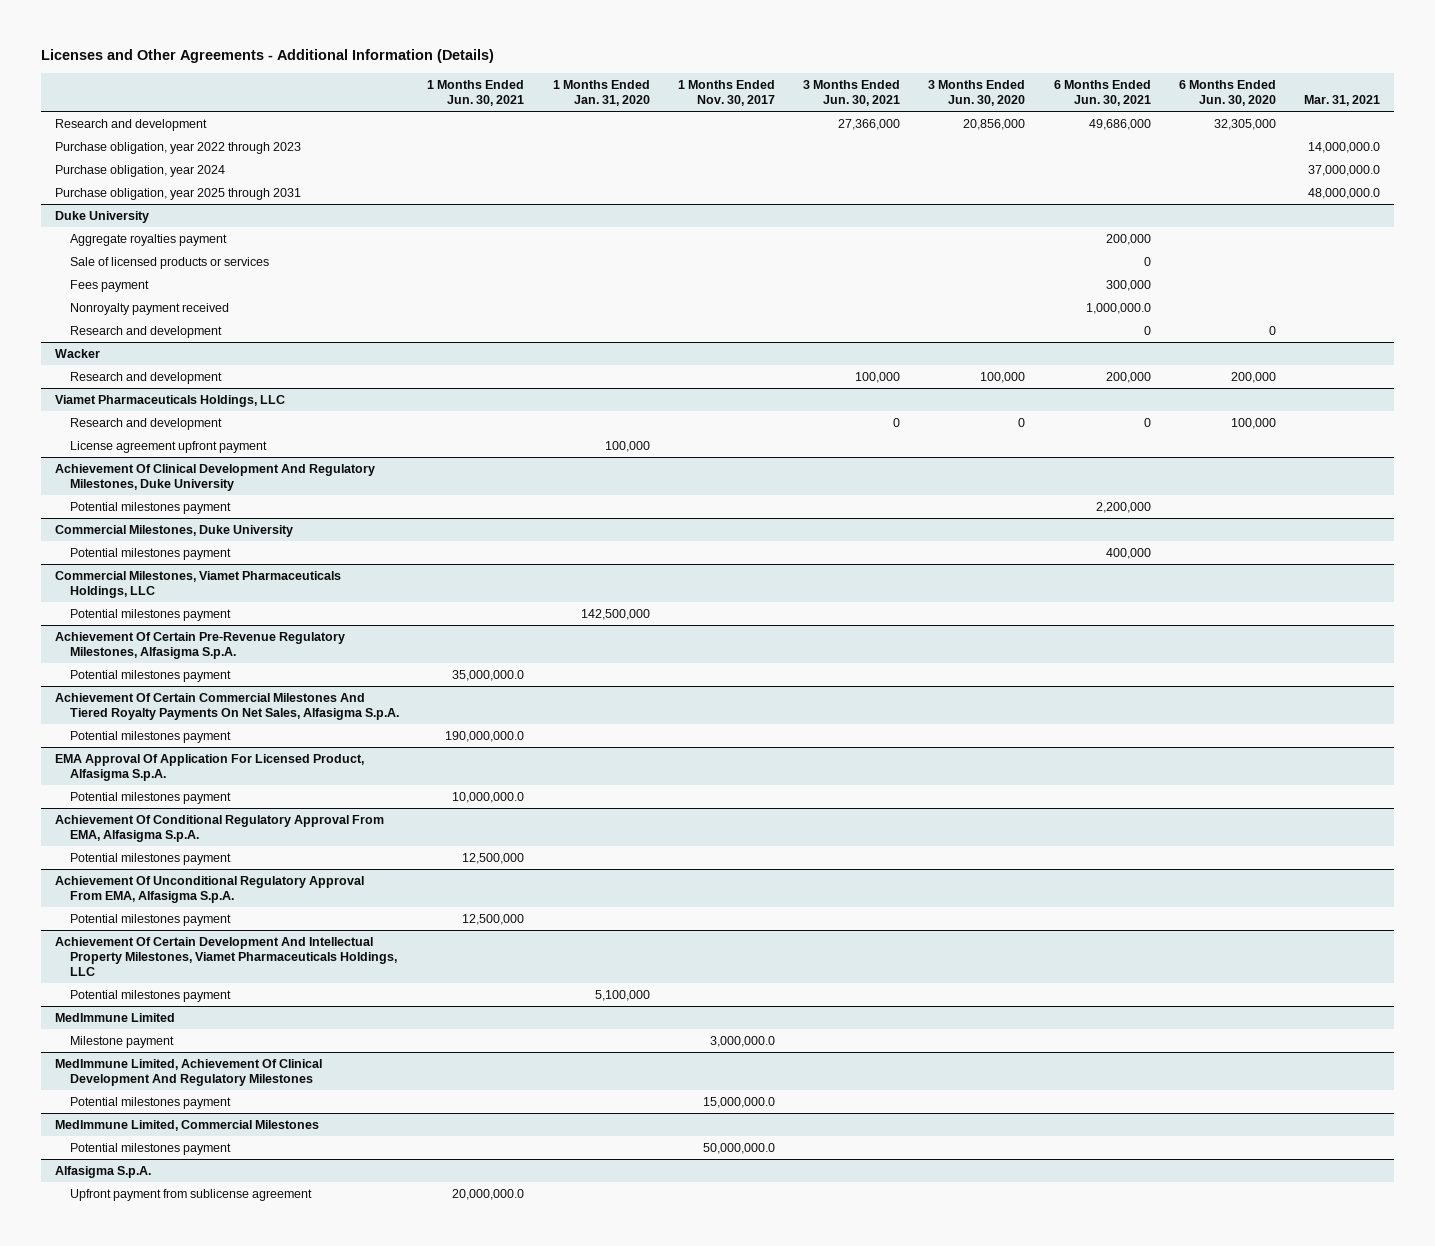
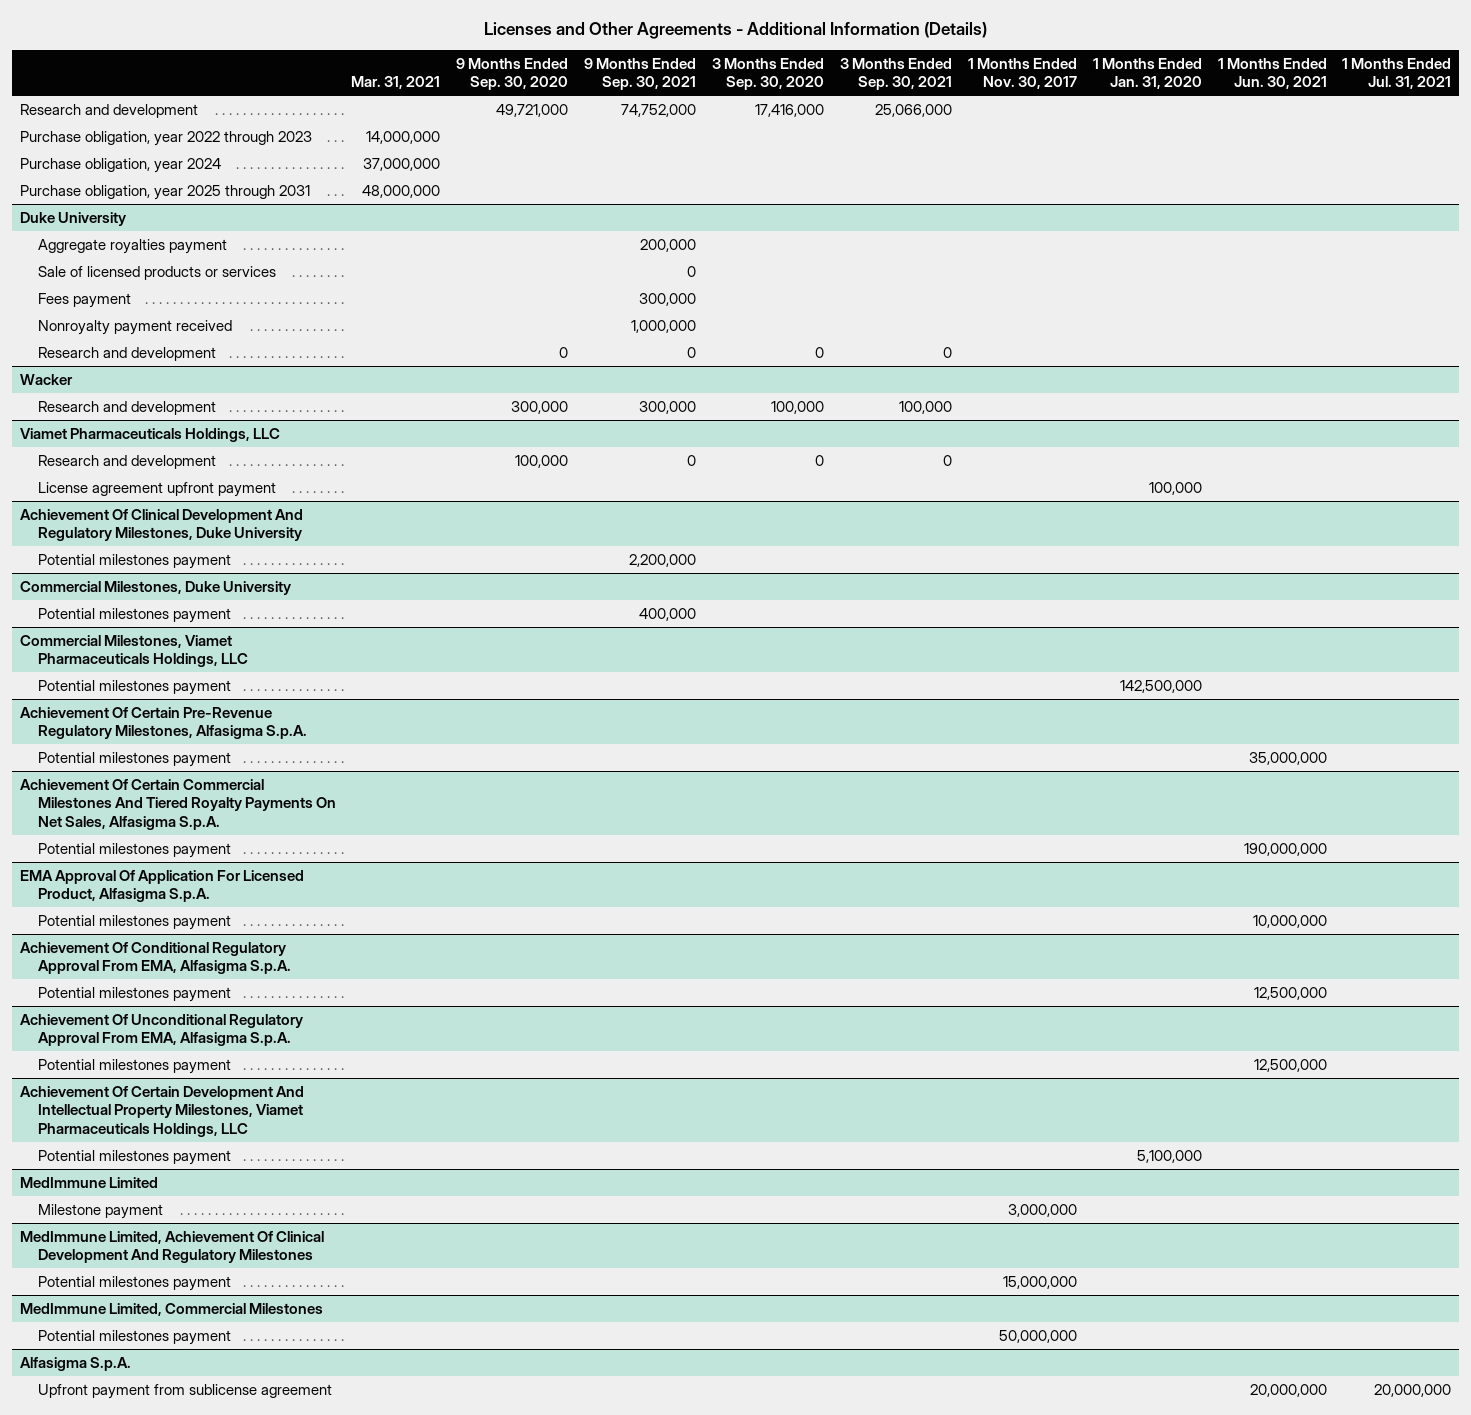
- | 1 Months Ended Jun. 30, 2021 | 1 Months Ended Jan. 31, 2020 | 1 Months Ended Nov. 30, 2017 | 3 Months Ended Jun. 30, 2021 | 3 Months Ended Jun. 30, 2020 | 6 Months Ended Jun. 30, 2021 | 6 Months Ended Jun. 30, 2020 | Mar. 31, 2021
+ | Mar. 31, 2021 | 9 Months Ended Sep. 30, 2020 | 9 Months Ended Sep. 30, 2021 | 3 Months Ended Sep. 30, 2020 | 3 Months Ended Sep. 30, 2021 | 1 Months Ended Nov. 30, 2017 | 1 Months Ended Jan. 31, 2020 | 1 Months Ended Jun. 30, 2021 | 1 Months Ended Jul. 31, 2021
- Purchase obligation, year 2022 through 2023 | | | | | | | | 14,000,000.0
- Purchase obligation, year 2024 | | | | | | | | 37,000,000.0
- Purchase obligation, year 2025 through 2031 | | | | | | | | 48,000,000.0
+ Purchase obligation, year 2022 through 2023 | 14,000,000 | | | | | | | |
+ Purchase obligation, year 2024 | 37,000,000 | | | | | | | |
+ Purchase obligation, year 2025 through 2031 | 48,000,000 | | | | | | | |
@ Achievement Of Certain Pre-Revenue Regulatory Milestones, Alfasigma S.p.A.
- Potential milestones payment | 35,000,000.0 | | | | | | |
+ Potential milestones payment | | | | | | | | 35,000,000 |
@ Achievement Of Certain Commercial Milestones And Tiered Royalty Payments On Net Sales, Alfasigma S.p.A.
- Potential milestones payment | 190,000,000.0 | | | | | | |
+ Potential milestones payment | | | | | | | | 190,000,000 |
@ EMA Approval Of Application For Licensed Product, Alfasigma S.p.A.
- Potential milestones payment | 10,000,000.0 | | | | | | |
+ Potential milestones payment | | | | | | | | 10,000,000 |
@ MedImmune Limited
- Milestone payment | | | 3,000,000.0 | | | | |
+ Milestone payment | | | | | | 3,000,000 | | |
@ MedImmune Limited, Achievement Of Clinical Development And Regulatory Milestones
- Potential milestones payment | | | 15,000,000.0 | | | | |
+ Potential milestones payment | | | | | | 15,000,000 | | |
@ MedImmune Limited, Commercial Milestones
- Potential milestones payment | | | 50,000,000.0 | | | | |
+ Potential milestones payment | | | | | | 50,000,000 | | |
@ Alfasigma S.p.A.
- Upfront payment from sublicense agreement | 20,000,000.0 | | | | | | |
+ Upfront payment from sublicense agreement | | | | | | | | 20,000,000 | 20,000,000

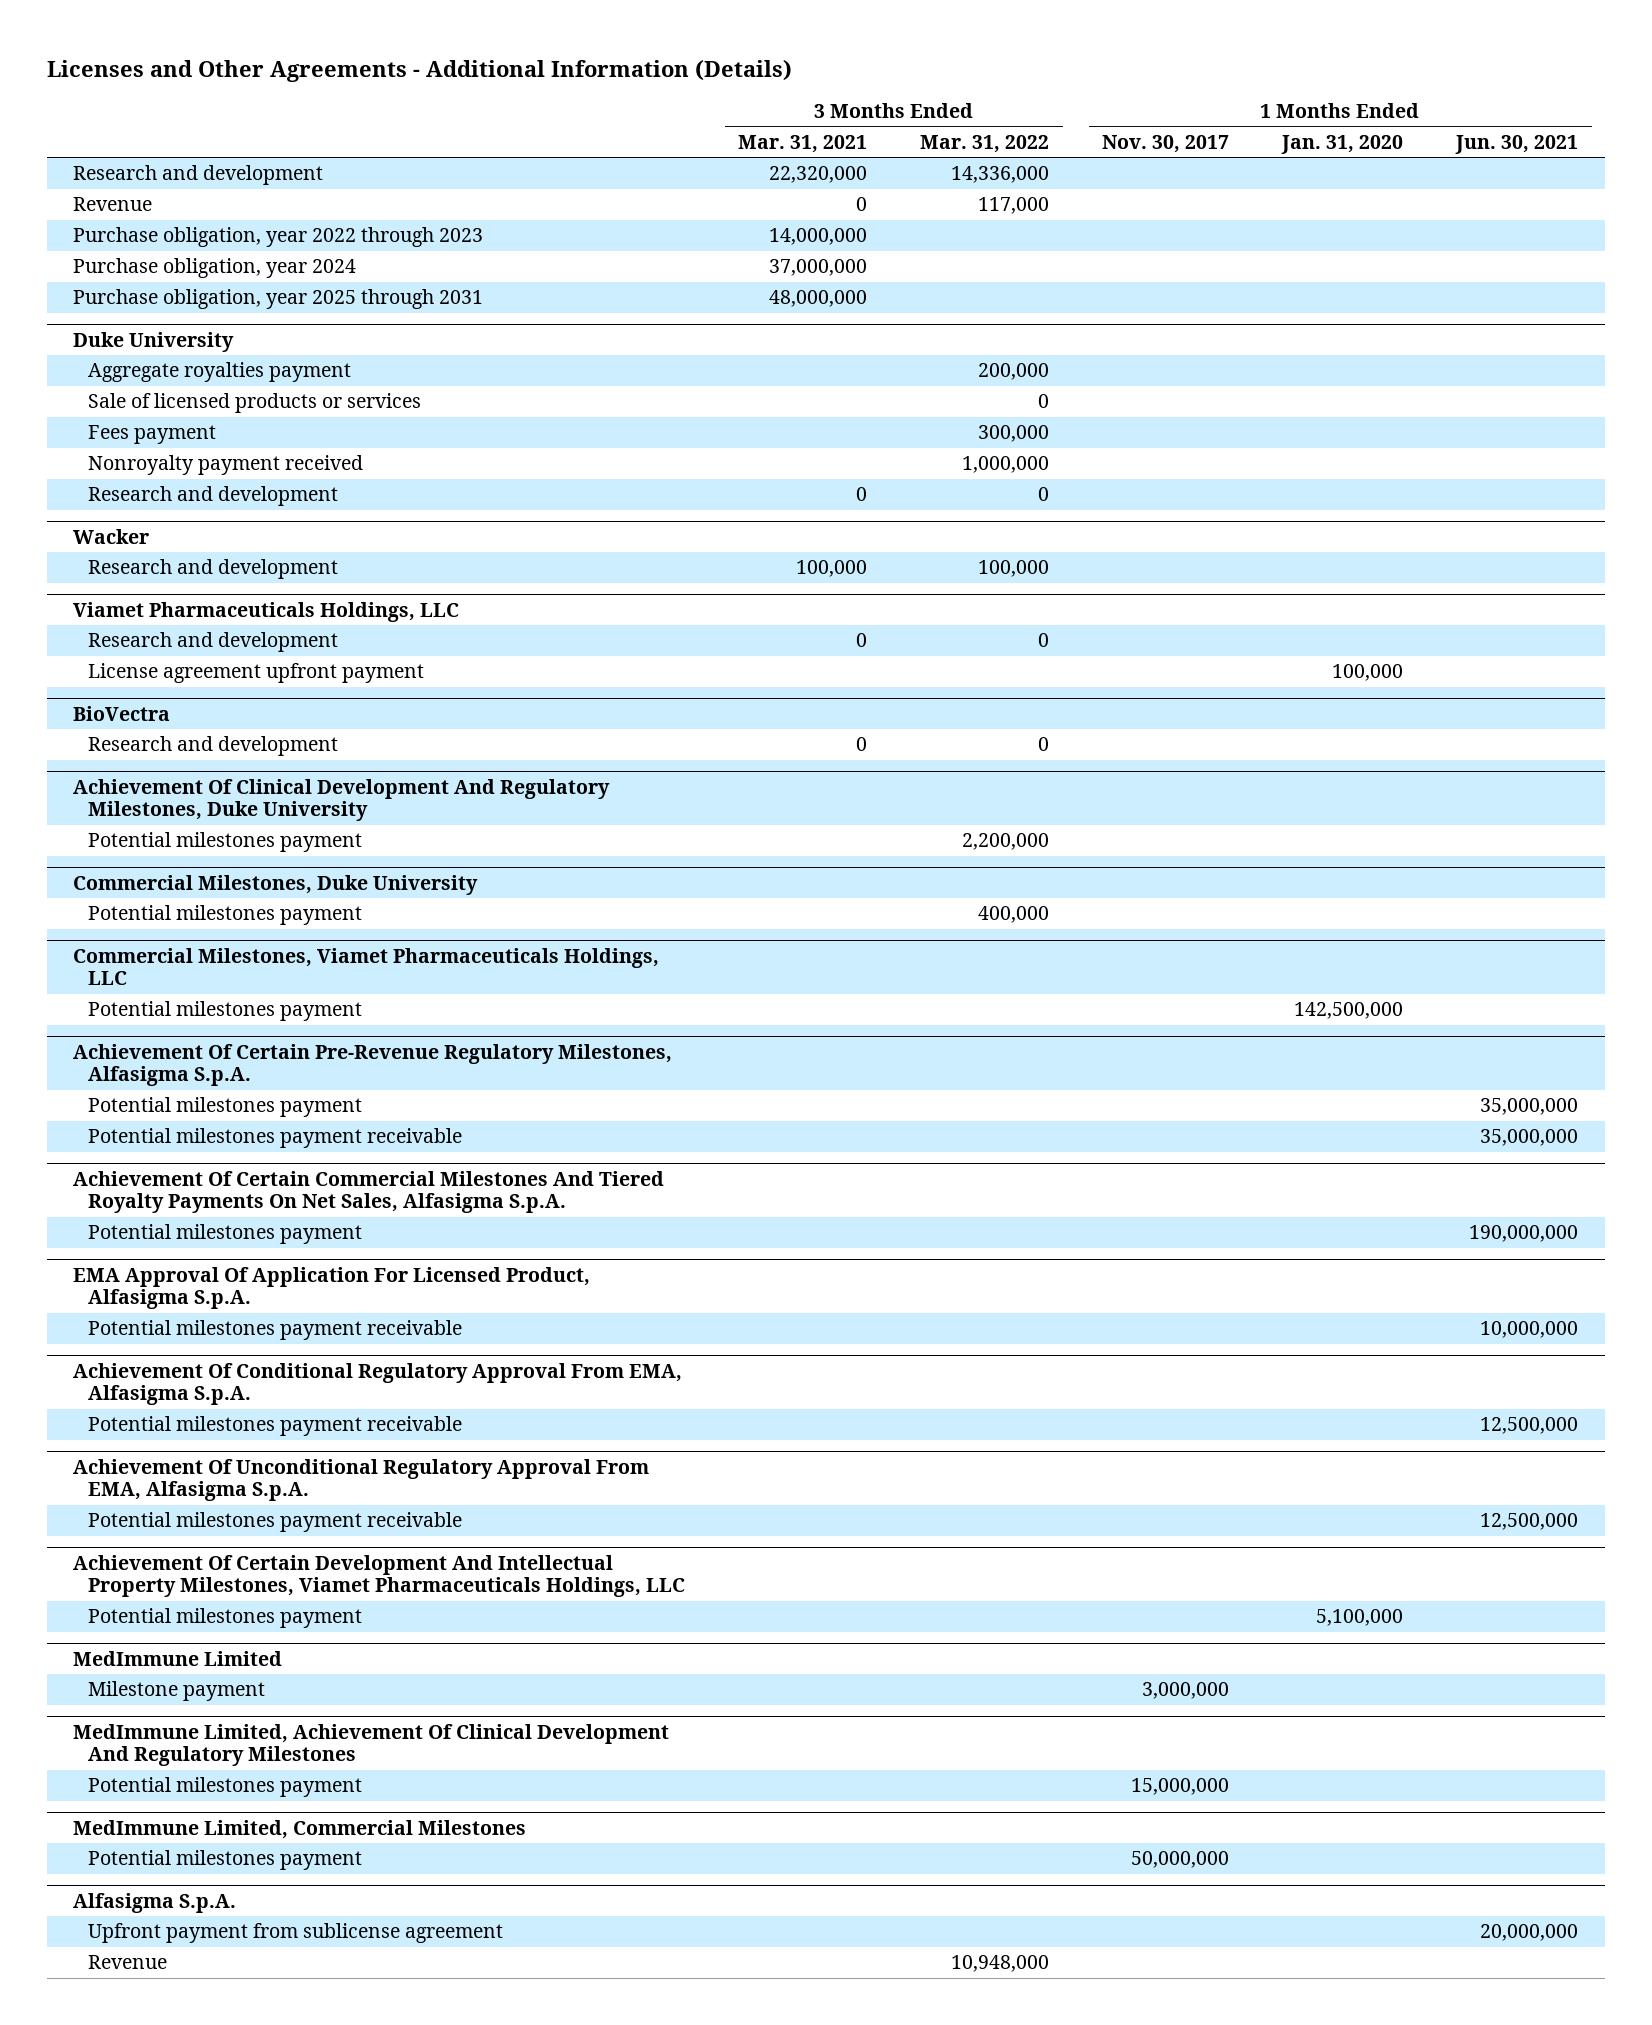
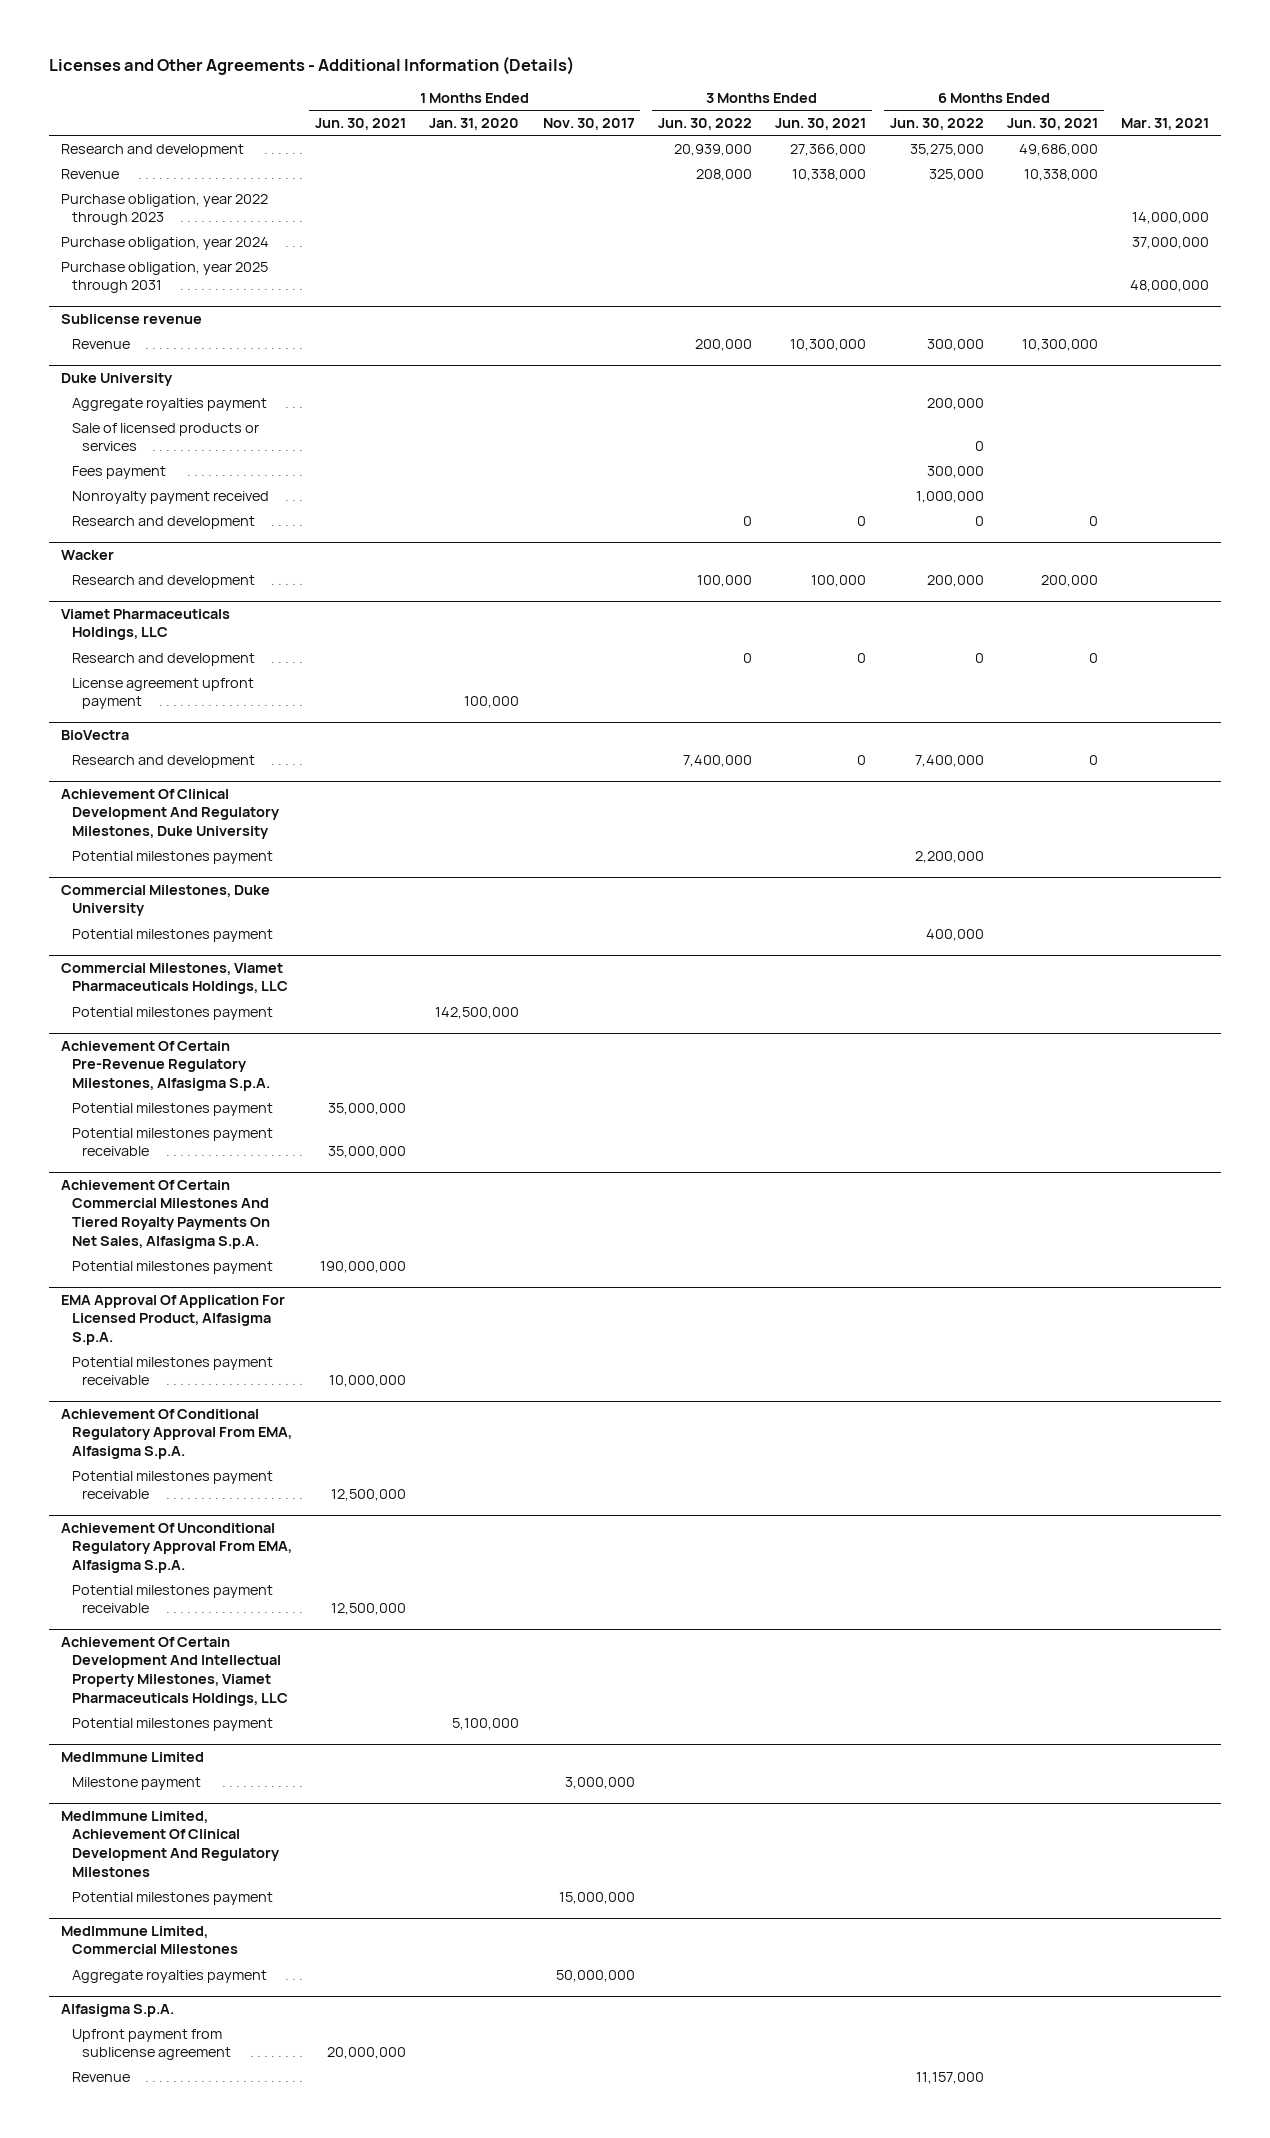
- | 3 Months Ended Mar. 31, 2021 | 3 Months Ended Mar. 31, 2022 | 1 Months Ended Nov. 30, 2017 | 1 Months Ended Jan. 31, 2020 | 1 Months Ended Jun. 30, 2021
+ | 1 Months Ended Jun. 30, 2021 | 1 Months Ended Jan. 31, 2020 | 1 Months Ended Nov. 30, 2017 | 3 Months Ended Jun. 30, 2022 | 3 Months Ended Jun. 30, 2021 | 6 Months Ended Jun. 30, 2022 | 6 Months Ended Jun. 30, 2021 | Mar. 31, 2021
+ Sublicense revenue
+ Revenue | | | | 200,000 | 10,300,000 | 300,000 | 10,300,000 |
@ MedImmune Limited, Commercial Milestones
- Potential milestones payment | | | 50,000,000 | |
+ Aggregate royalties payment | | | 50,000,000 | | | | |

